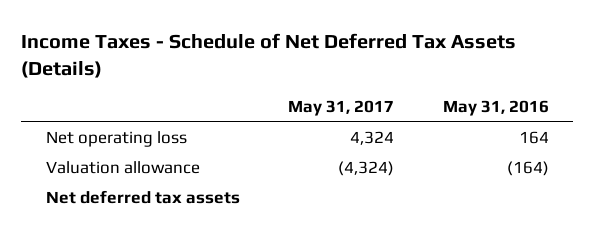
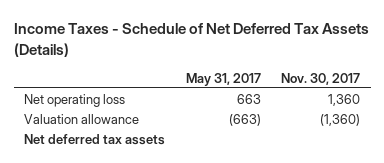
- | May 31, 2017 | May 31, 2016
+ | May 31, 2017 | Nov. 30, 2017
- Net operating loss | 4,324 | 164
- Valuation allowance | (4,324) | (164)
+ Net operating loss | 663 | 1,360
+ Valuation allowance | (663) | (1,360)

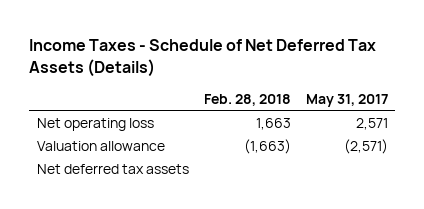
- | May 31, 2017 | Nov. 30, 2017
+ | Feb. 28, 2018 | May 31, 2017
- Net operating loss | 663 | 1,360
- Valuation allowance | (663) | (1,360)
+ Net operating loss | 1,663 | 2,571
+ Valuation allowance | (1,663) | (2,571)

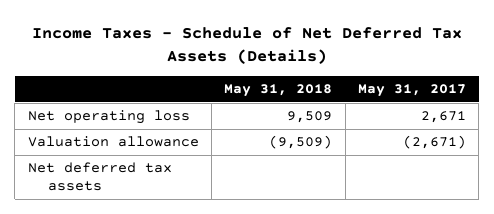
- | Feb. 28, 2018 | May 31, 2017
+ | May 31, 2018 | May 31, 2017
- Net operating loss | 1,663 | 2,571
- Valuation allowance | (1,663) | (2,571)
+ Net operating loss | 9,509 | 2,671
+ Valuation allowance | (9,509) | (2,671)

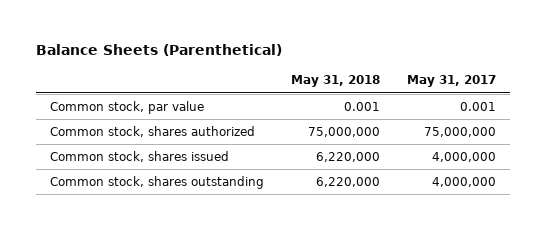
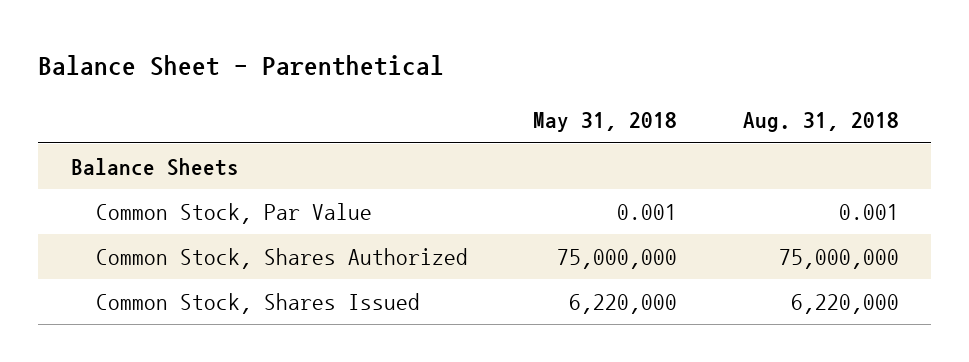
- Balance Sheets (Parenthetical)
+ Balance Sheet - Parenthetical
- | May 31, 2018 | May 31, 2017
+ | May 31, 2018 | Aug. 31, 2018
- Common stock, par value | 0.001 | 0.001
- Common stock, shares authorized | 75,000,000 | 75,000,000
- Common stock, shares issued | 6,220,000 | 4,000,000
- Common stock, shares outstanding | 6,220,000 | 4,000,000
+ Balance Sheets
+ Common Stock, Par Value | 0.001 | 0.001
+ Common Stock, Shares Authorized | 75,000,000 | 75,000,000
+ Common Stock, Shares Issued | 6,220,000 | 6,220,000

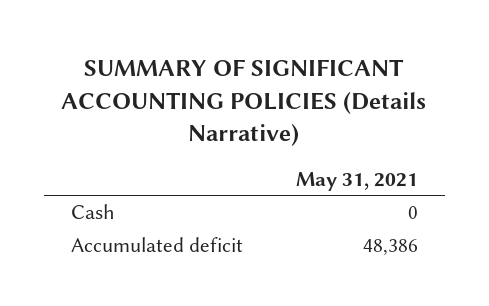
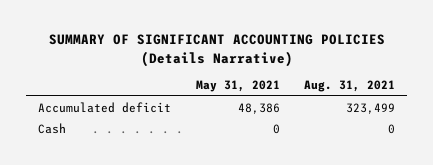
- | May 31, 2021
+ | May 31, 2021 | Aug. 31, 2021
moved down: Cash | 0 | 0

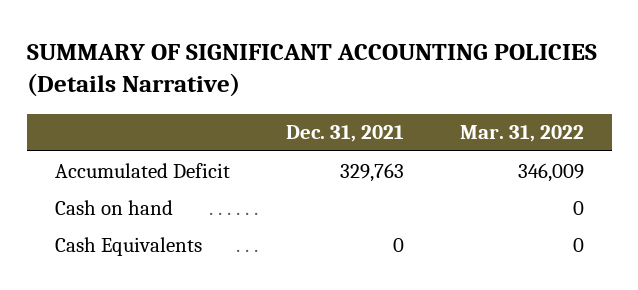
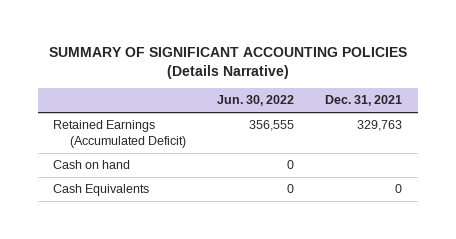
- | Dec. 31, 2021 | Mar. 31, 2022
+ | Jun. 30, 2022 | Dec. 31, 2021
- Accumulated Deficit | 329,763 | 346,009
+ Retained Earnings (Accumulated Deficit) | 356,555 | 329,763

